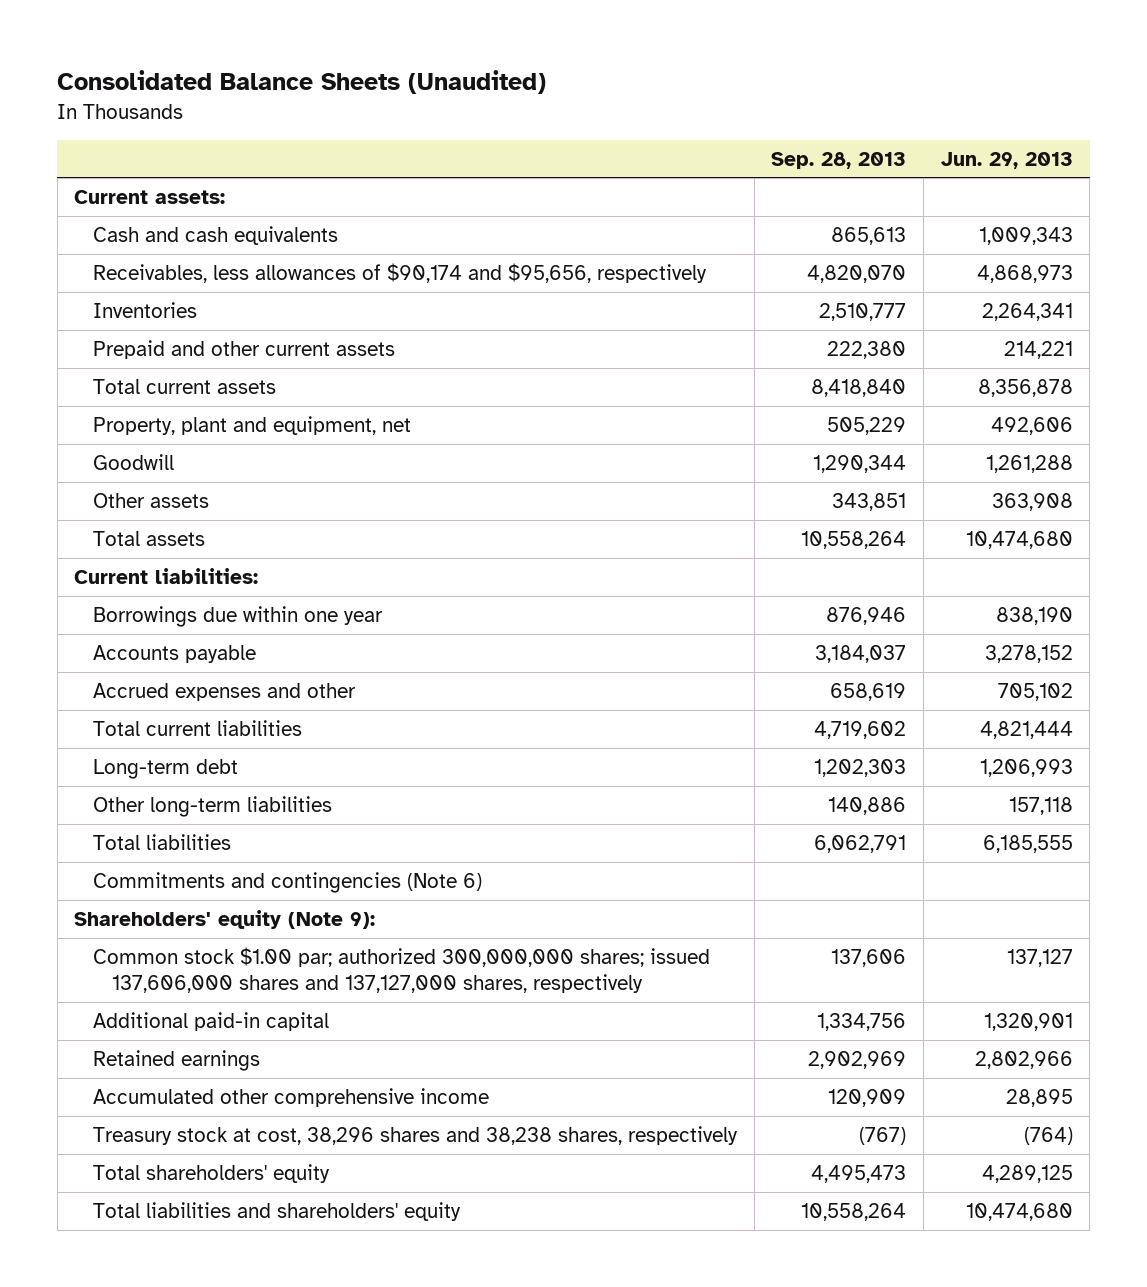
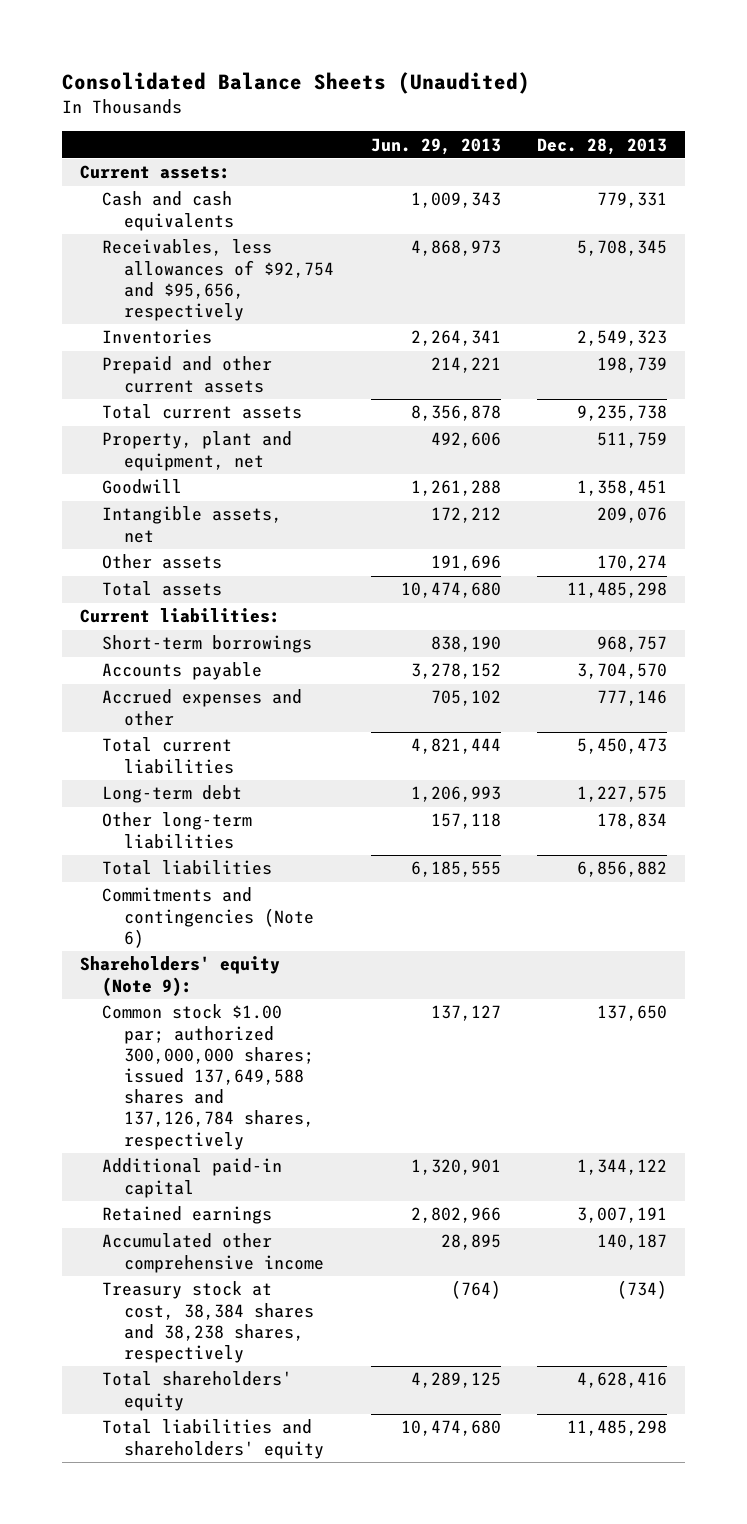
- | Sep. 28, 2013 | Jun. 29, 2013
+ | Jun. 29, 2013 | Dec. 28, 2013
- Receivables, less allowances of $90,174 and $95,656, respectively | 4,820,070 | 4,868,973
+ Receivables, less allowances of $92,754 and $95,656, respectively | 4,868,973 | 5,708,345
- Other assets | 343,851 | 363,908
+ Intangible assets, net | 172,212 | 209,076
+ Other assets | 191,696 | 170,274
- Borrowings due within one year | 876,946 | 838,190
+ Short-term borrowings | 838,190 | 968,757
- Common stock $1.00 par; authorized 300,000,000 shares; issued 137,606,000 shares and 137,127,000 shares, respectively | 137,606 | 137,127
+ Common stock $1.00 par; authorized 300,000,000 shares; issued 137,649,588 shares and 137,126,784 shares, respectively | 137,127 | 137,650
- Treasury stock at cost, 38,296 shares and 38,238 shares, respectively | (767) | (764)
+ Treasury stock at cost, 38,384 shares and 38,238 shares, respectively | (764) | (734)

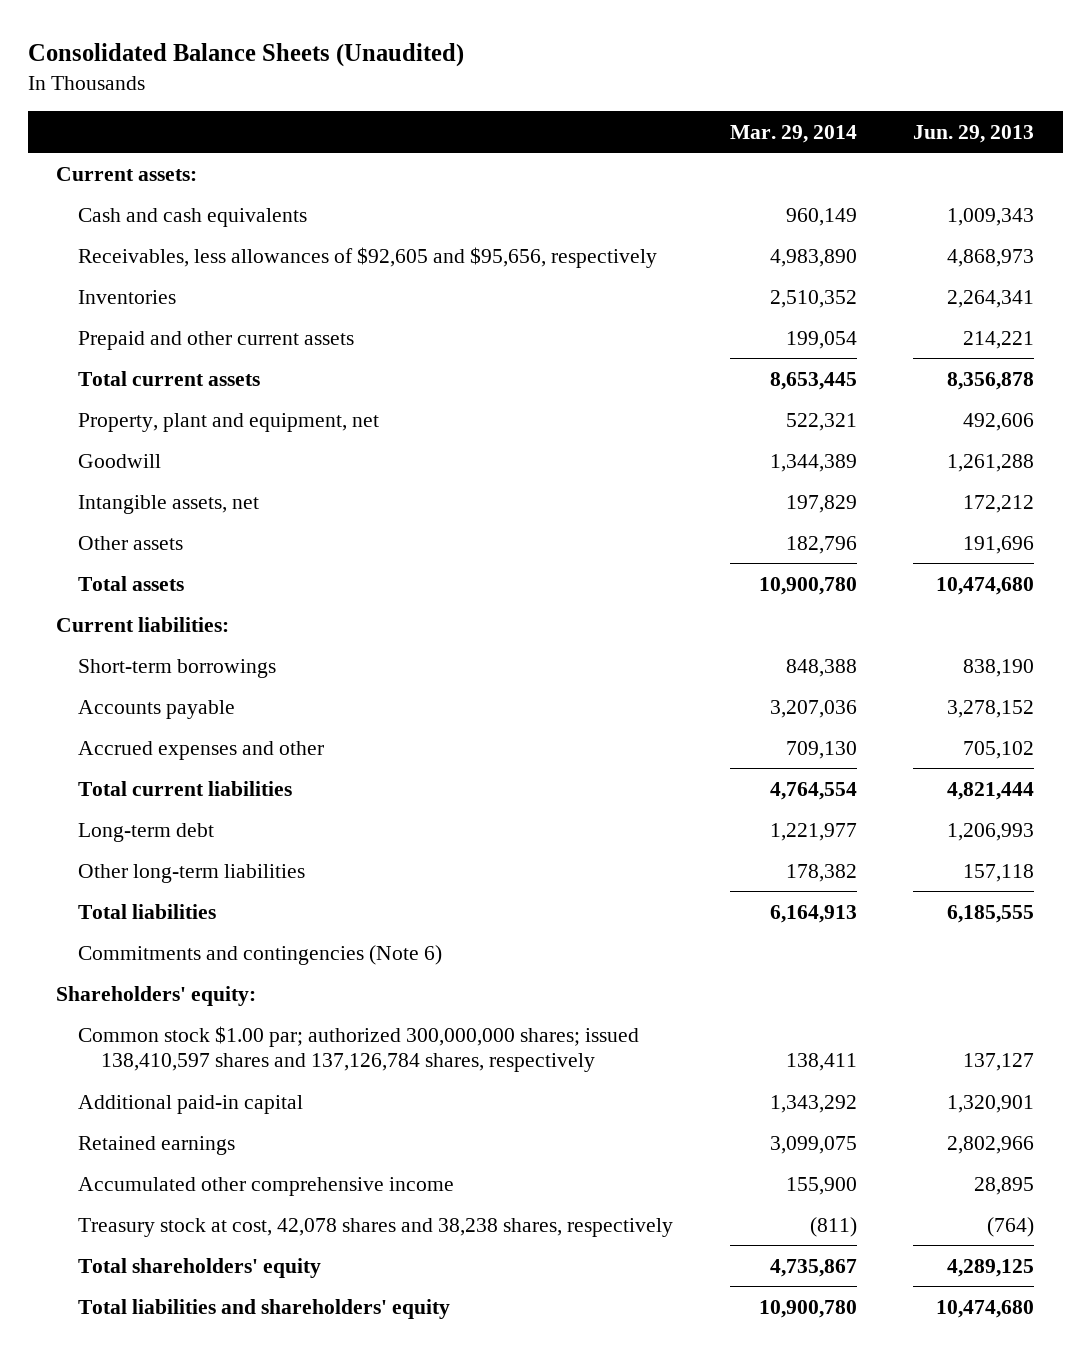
- | Jun. 29, 2013 | Dec. 28, 2013
+ | Mar. 29, 2014 | Jun. 29, 2013
- Receivables, less allowances of $92,754 and $95,656, respectively | 4,868,973 | 5,708,345
+ Receivables, less allowances of $92,605 and $95,656, respectively | 4,983,890 | 4,868,973
- Shareholders' equity (Note 9):
- Common stock $1.00 par; authorized 300,000,000 shares; issued 137,649,588 shares and 137,126,784 shares, respectively | 137,127 | 137,650
+ Shareholders' equity:
+ Common stock $1.00 par; authorized 300,000,000 shares; issued 138,410,597 shares and 137,126,784 shares, respectively | 138,411 | 137,127
- Treasury stock at cost, 38,384 shares and 38,238 shares, respectively | (764) | (734)
+ Treasury stock at cost, 42,078 shares and 38,238 shares, respectively | (811) | (764)

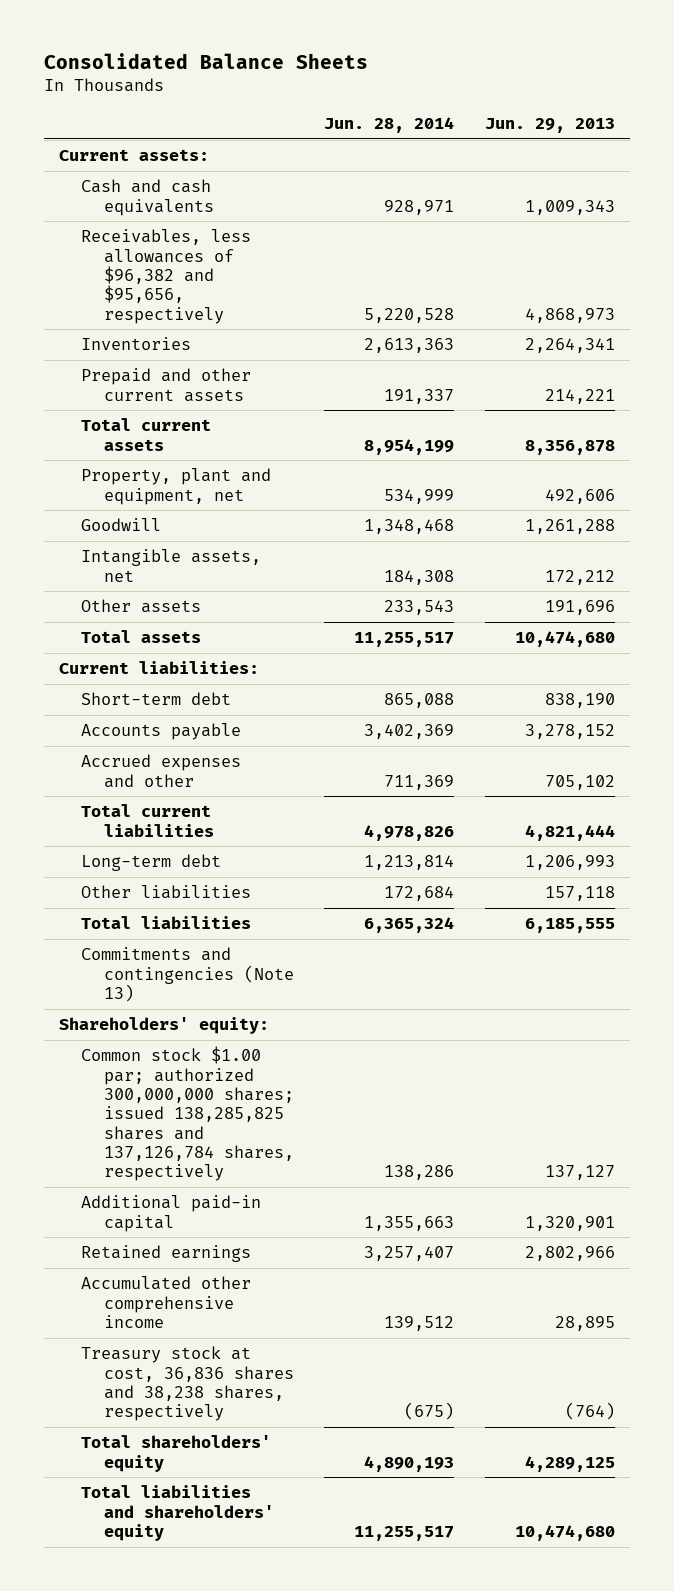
- Consolidated Balance Sheets (Unaudited)
+ Consolidated Balance Sheets
- | Mar. 29, 2014 | Jun. 29, 2013
+ | Jun. 28, 2014 | Jun. 29, 2013
- Receivables, less allowances of $92,605 and $95,656, respectively | 4,983,890 | 4,868,973
+ Receivables, less allowances of $96,382 and $95,656, respectively | 5,220,528 | 4,868,973
- Short-term borrowings | 848,388 | 838,190
+ Short-term debt | 865,088 | 838,190
- Other long-term liabilities | 178,382 | 157,118
+ Other liabilities | 172,684 | 157,118
- Commitments and contingencies (Note 6)
+ Commitments and contingencies (Note 13)
- Common stock $1.00 par; authorized 300,000,000 shares; issued 138,410,597 shares and 137,126,784 shares, respectively | 138,411 | 137,127
+ Common stock $1.00 par; authorized 300,000,000 shares; issued 138,285,825 shares and 137,126,784 shares, respectively | 138,286 | 137,127
- Treasury stock at cost, 42,078 shares and 38,238 shares, respectively | (811) | (764)
+ Treasury stock at cost, 36,836 shares and 38,238 shares, respectively | (675) | (764)

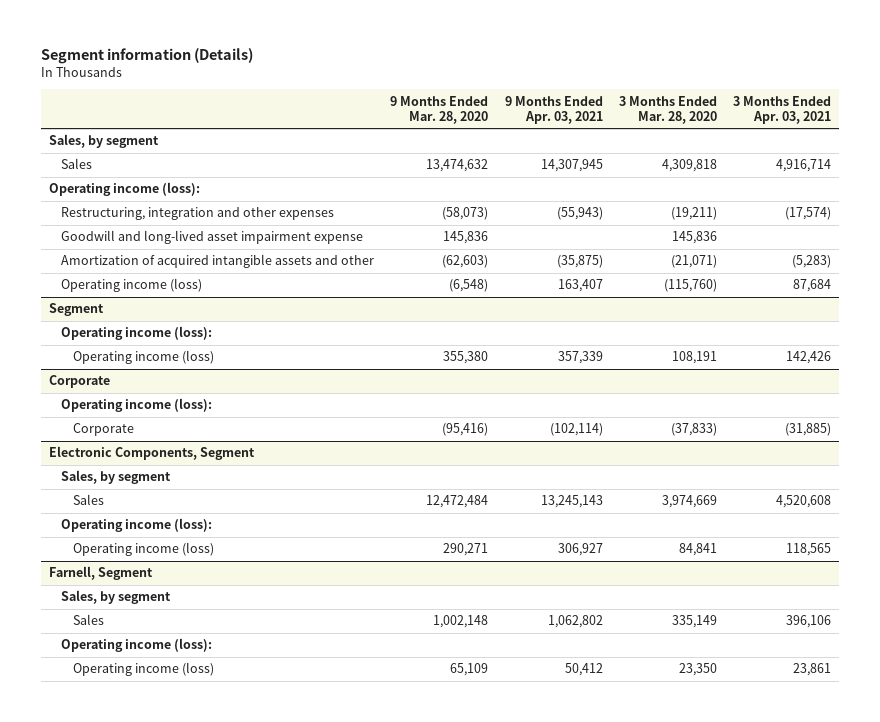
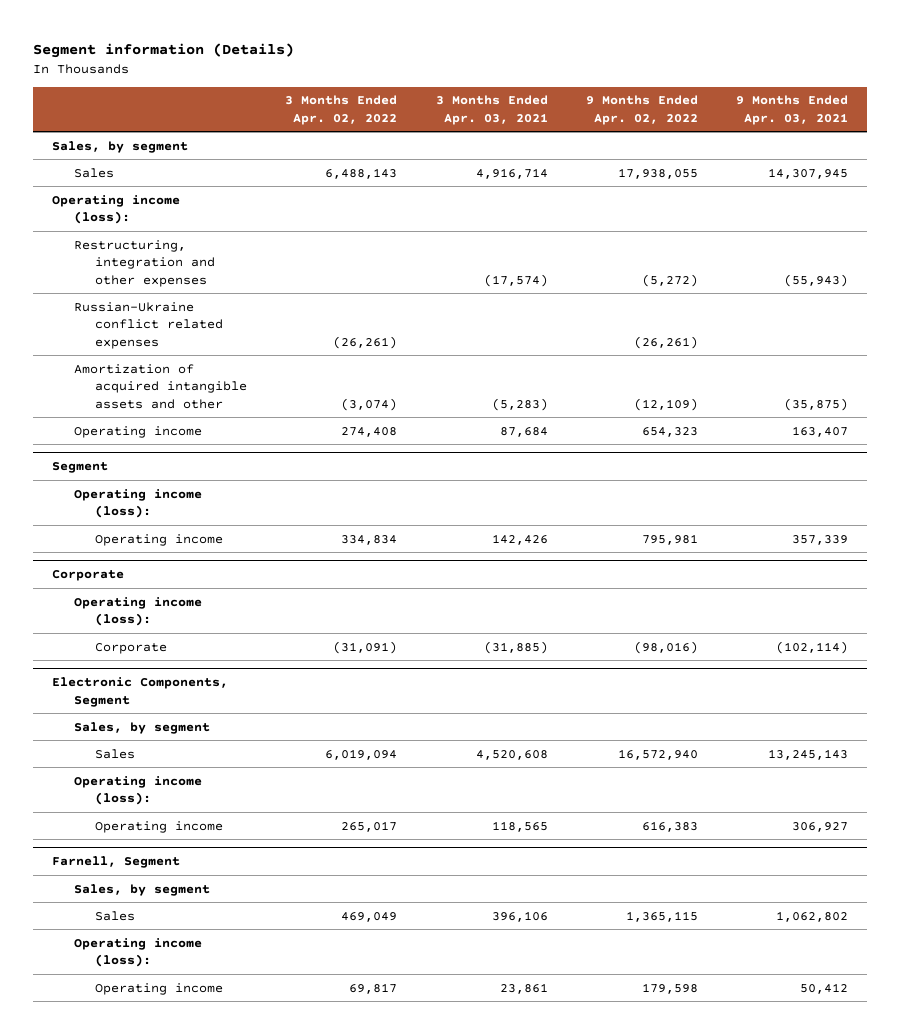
- | 9 Months Ended Mar. 28, 2020 | 9 Months Ended Apr. 03, 2021 | 3 Months Ended Mar. 28, 2020 | 3 Months Ended Apr. 03, 2021
+ | 3 Months Ended Apr. 02, 2022 | 3 Months Ended Apr. 03, 2021 | 9 Months Ended Apr. 02, 2022 | 9 Months Ended Apr. 03, 2021
- Goodwill and long-lived asset impairment expense | 145,836 | | 145,836 |
+ Russian-Ukraine conflict related expenses | (26,261) | | (26,261) |
- Operating income (loss) | (6,548) | 163,407 | (115,760) | 87,684
+ Operating income | 274,408 | 87,684 | 654,323 | 163,407
@ Segment
- Operating income (loss) | 355,380 | 357,339 | 108,191 | 142,426
+ Operating income | 334,834 | 142,426 | 795,981 | 357,339
@ Electronic Components, Segment
- Operating income (loss) | 290,271 | 306,927 | 84,841 | 118,565
+ Operating income | 265,017 | 118,565 | 616,383 | 306,927
@ Farnell, Segment
- Operating income (loss) | 65,109 | 50,412 | 23,350 | 23,861
+ Operating income | 69,817 | 23,861 | 179,598 | 50,412

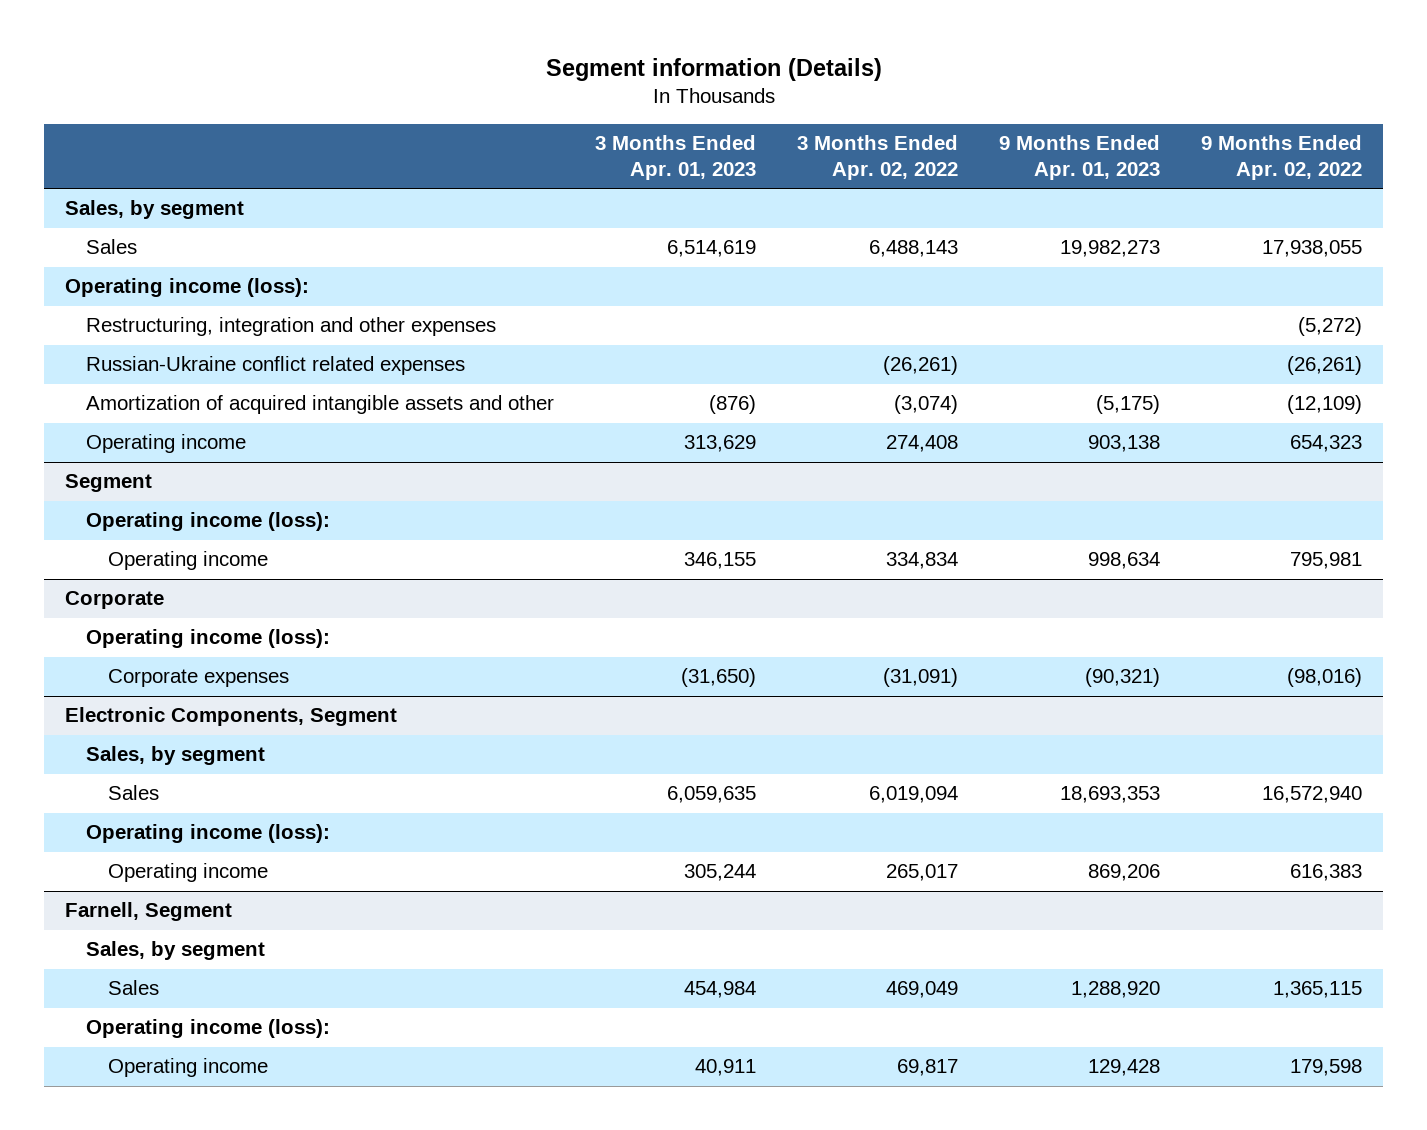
- | 3 Months Ended Apr. 02, 2022 | 3 Months Ended Apr. 03, 2021 | 9 Months Ended Apr. 02, 2022 | 9 Months Ended Apr. 03, 2021
+ | 3 Months Ended Apr. 01, 2023 | 3 Months Ended Apr. 02, 2022 | 9 Months Ended Apr. 01, 2023 | 9 Months Ended Apr. 02, 2022
@ Corporate
- Corporate | (31,091) | (31,885) | (98,016) | (102,114)
+ Corporate expenses | (31,650) | (31,091) | (90,321) | (98,016)

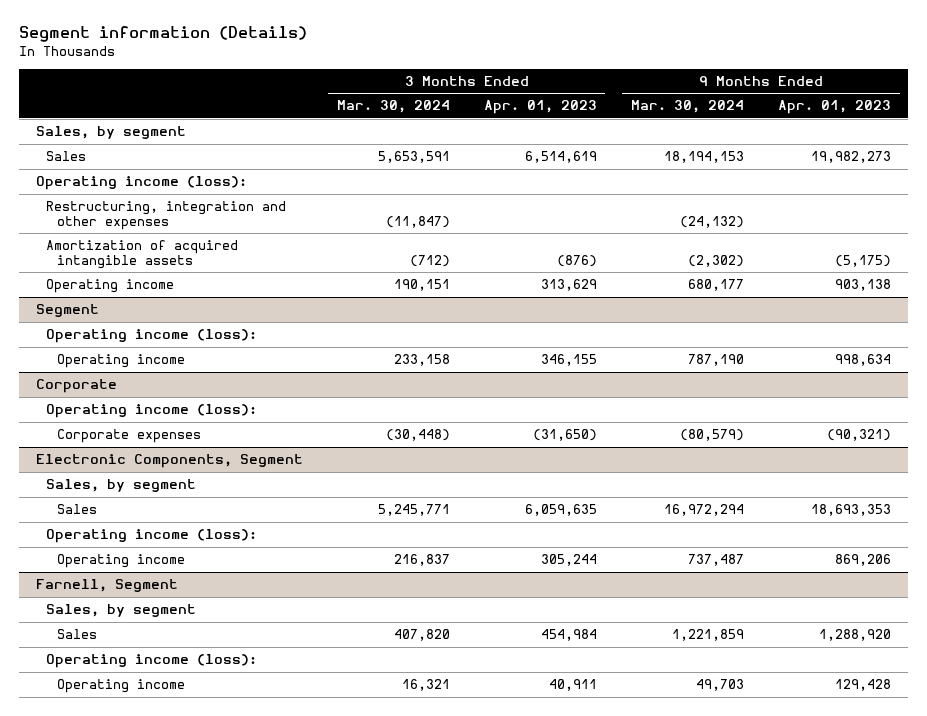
- | 3 Months Ended Apr. 01, 2023 | 3 Months Ended Apr. 02, 2022 | 9 Months Ended Apr. 01, 2023 | 9 Months Ended Apr. 02, 2022
+ | 3 Months Ended Mar. 30, 2024 | 3 Months Ended Apr. 01, 2023 | 9 Months Ended Mar. 30, 2024 | 9 Months Ended Apr. 01, 2023
- Russian-Ukraine conflict related expenses | | (26,261) | | (26,261)
- Amortization of acquired intangible assets and other | (876) | (3,074) | (5,175) | (12,109)
+ Amortization of acquired intangible assets | (712) | (876) | (2,302) | (5,175)

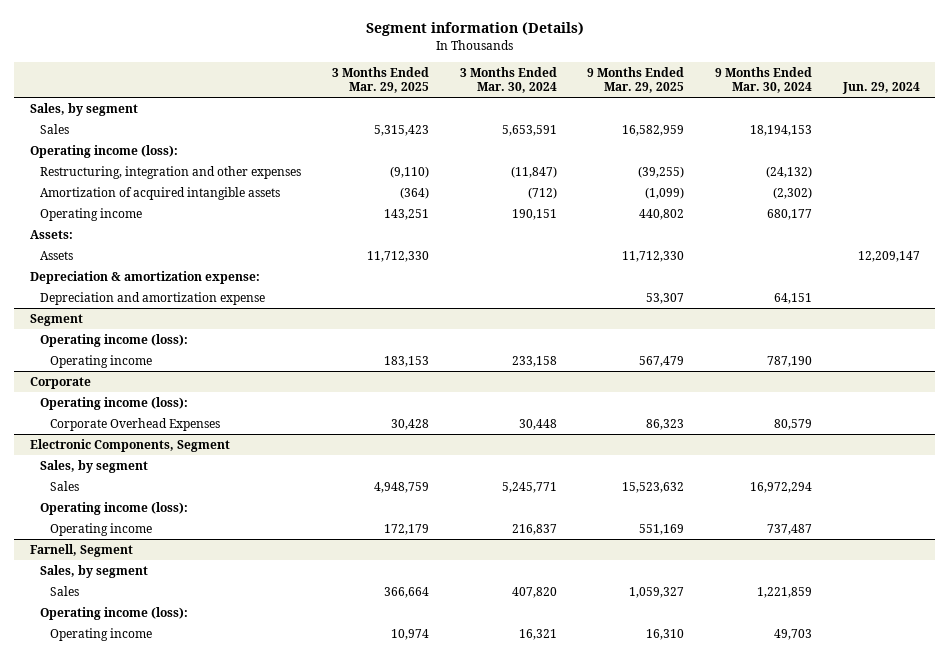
- | 3 Months Ended Mar. 30, 2024 | 3 Months Ended Apr. 01, 2023 | 9 Months Ended Mar. 30, 2024 | 9 Months Ended Apr. 01, 2023
+ | 3 Months Ended Mar. 29, 2025 | 3 Months Ended Mar. 30, 2024 | 9 Months Ended Mar. 29, 2025 | 9 Months Ended Mar. 30, 2024 | Jun. 29, 2024
+ Assets:
+ Assets | 11,712,330 | | 11,712,330 | | 12,209,147
+ Depreciation & amortization expense:
+ Depreciation and amortization expense | | | 53,307 | 64,151 |
@ Corporate
- Corporate expenses | (30,448) | (31,650) | (80,579) | (90,321)
+ Corporate Overhead Expenses | 30,428 | 30,448 | 86,323 | 80,579 |

